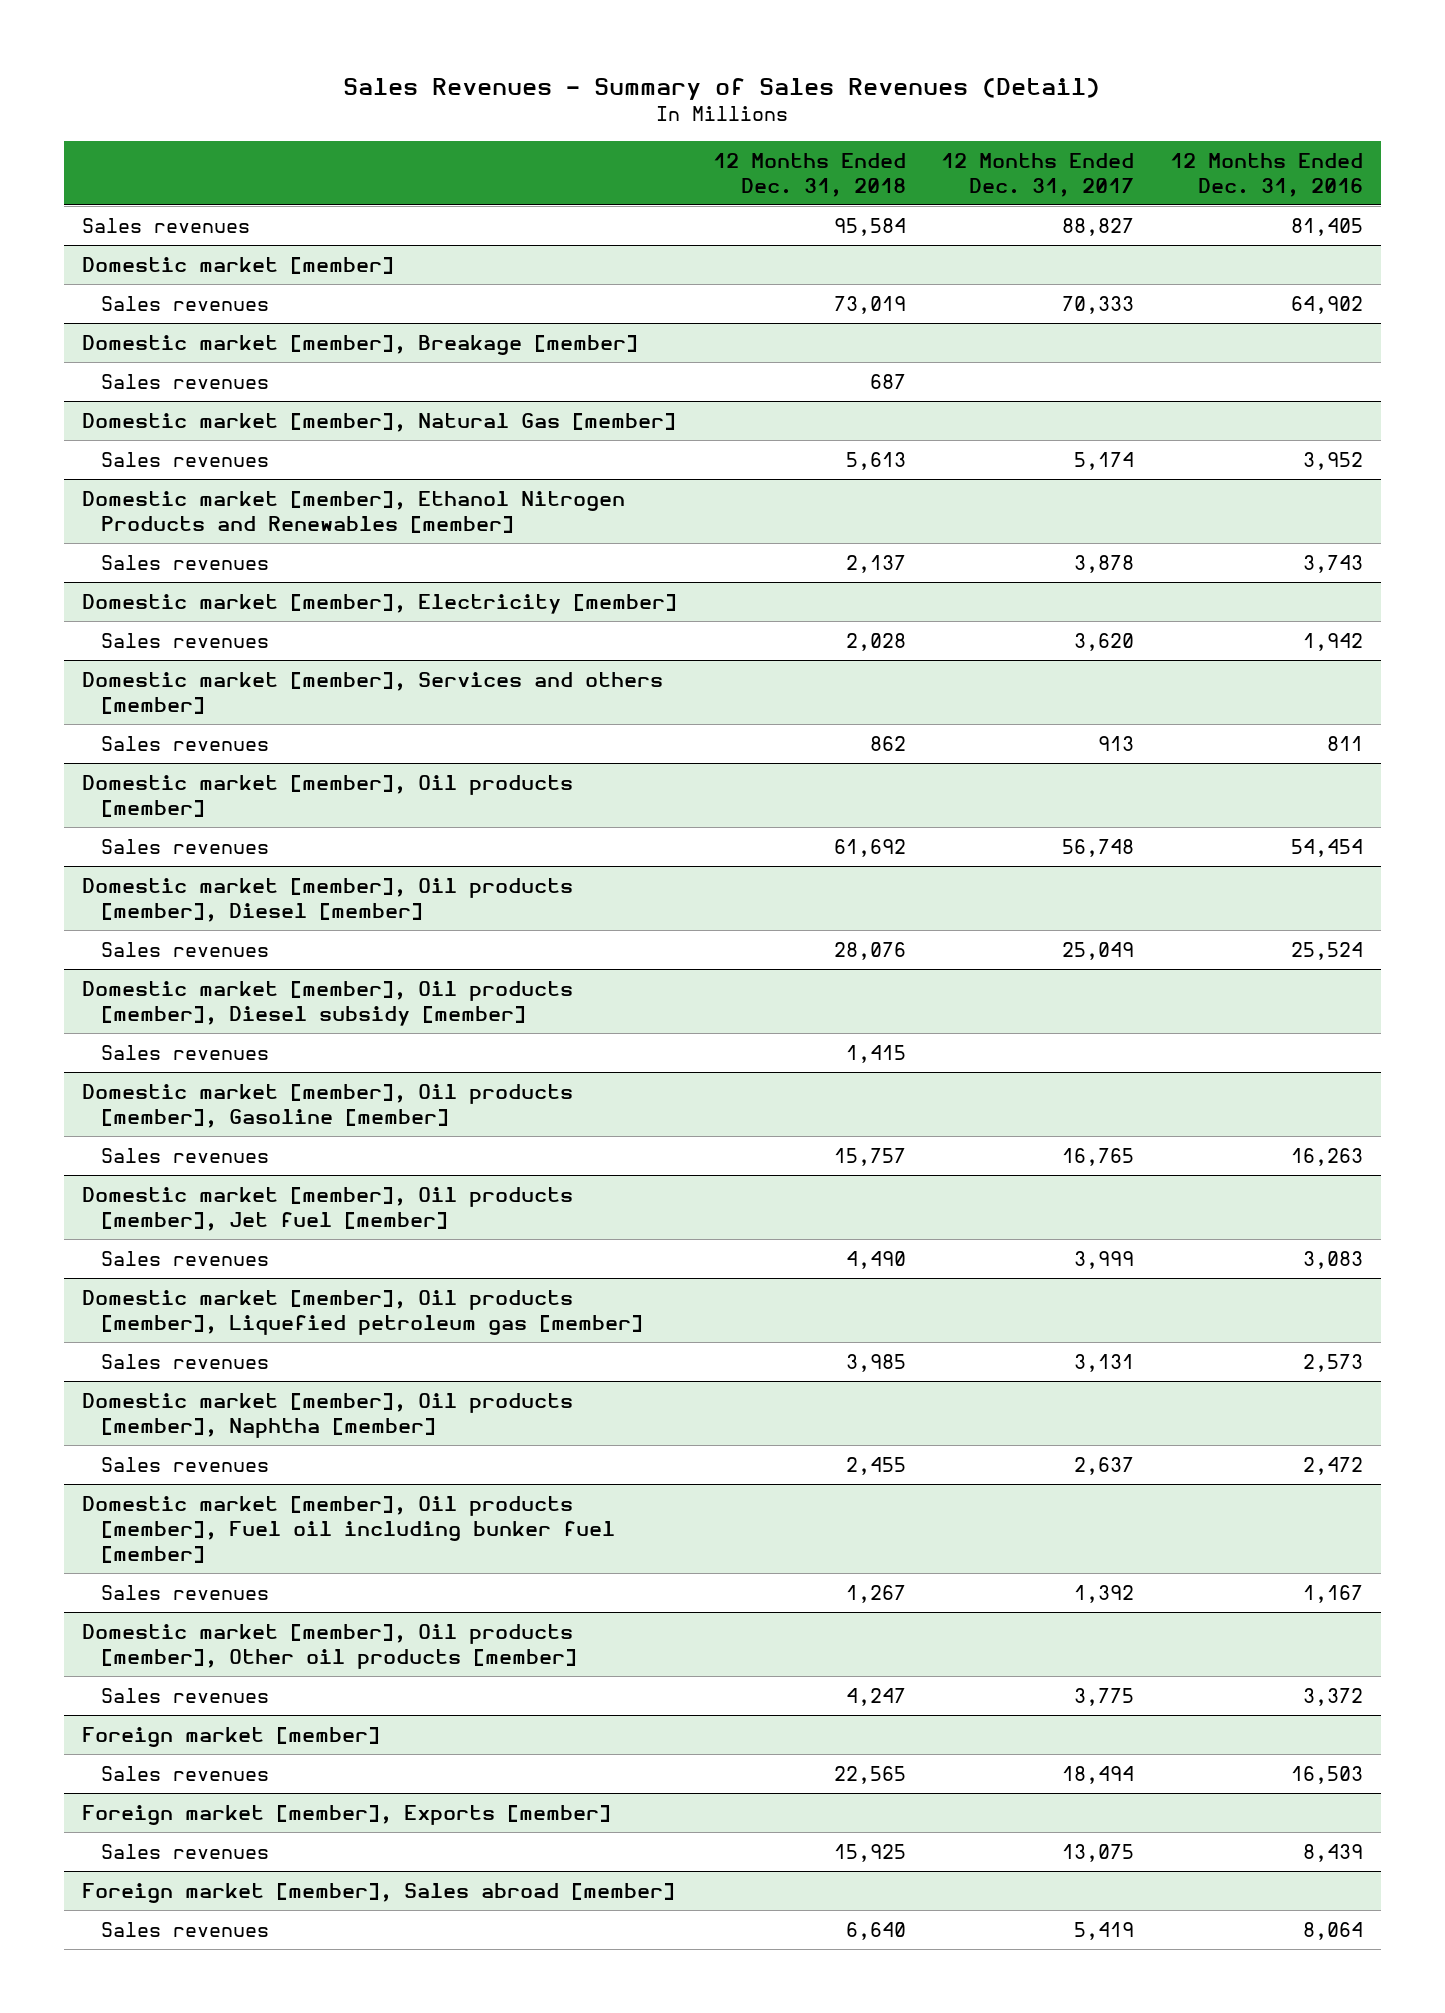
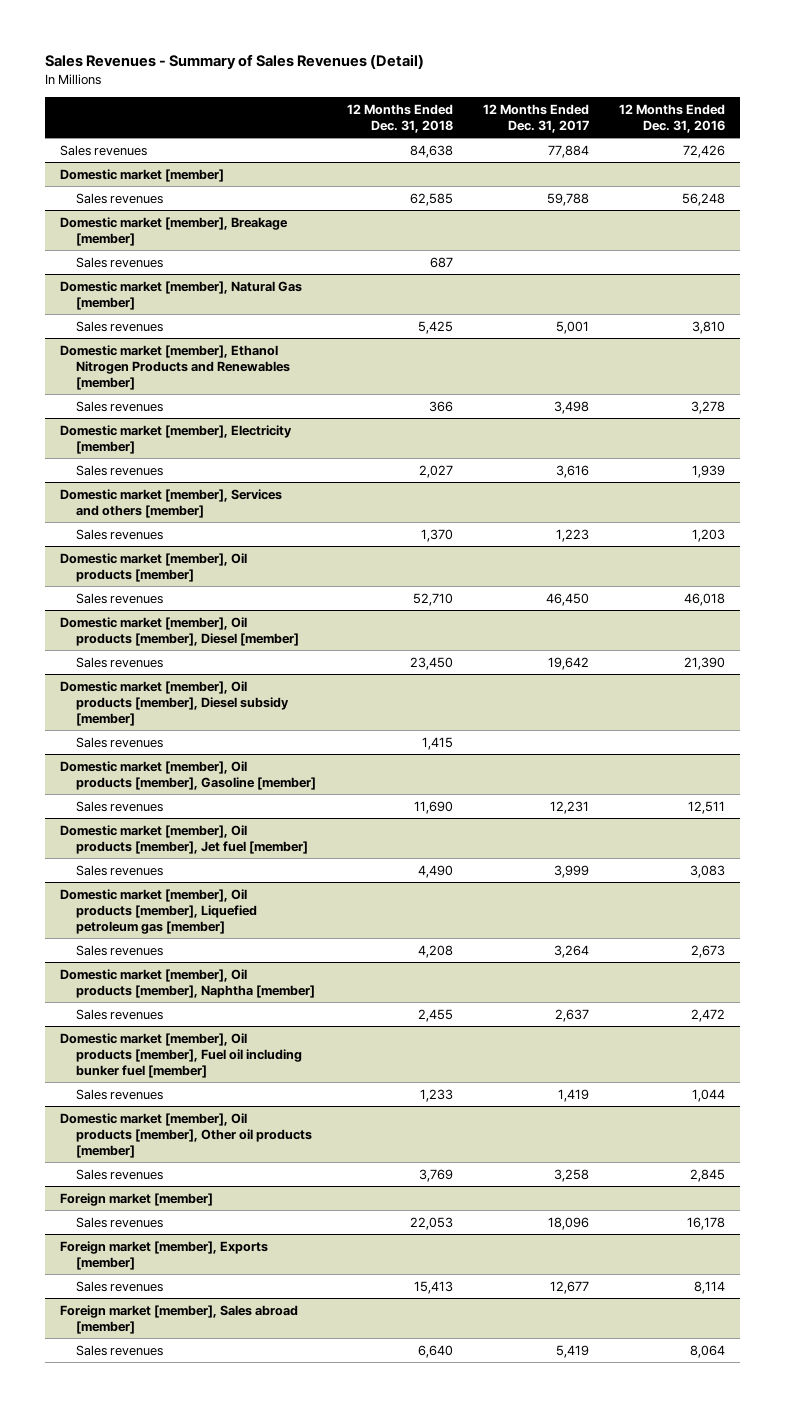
- Sales revenues | 95,584 | 88,827 | 81,405
+ Sales revenues | 84,638 | 77,884 | 72,426
@ Domestic market [member]
- Sales revenues | 73,019 | 70,333 | 64,902
+ Sales revenues | 62,585 | 59,788 | 56,248
@ Domestic market [member], Natural Gas [member]
- Sales revenues | 5,613 | 5,174 | 3,952
+ Sales revenues | 5,425 | 5,001 | 3,810
@ Domestic market [member], Ethanol Nitrogen Products and Renewables [member]
- Sales revenues | 2,137 | 3,878 | 3,743
+ Sales revenues | 366 | 3,498 | 3,278
@ Domestic market [member], Electricity [member]
- Sales revenues | 2,028 | 3,620 | 1,942
+ Sales revenues | 2,027 | 3,616 | 1,939
@ Domestic market [member], Services and others [member]
- Sales revenues | 862 | 913 | 811
+ Sales revenues | 1,370 | 1,223 | 1,203
@ Domestic market [member], Oil products [member]
- Sales revenues | 61,692 | 56,748 | 54,454
+ Sales revenues | 52,710 | 46,450 | 46,018
@ Domestic market [member], Oil products [member], Diesel [member]
- Sales revenues | 28,076 | 25,049 | 25,524
+ Sales revenues | 23,450 | 19,642 | 21,390
@ Domestic market [member], Oil products [member], Gasoline [member]
- Sales revenues | 15,757 | 16,765 | 16,263
+ Sales revenues | 11,690 | 12,231 | 12,511
@ Domestic market [member], Oil products [member], Liquefied petroleum gas [member]
- Sales revenues | 3,985 | 3,131 | 2,573
+ Sales revenues | 4,208 | 3,264 | 2,673
@ Domestic market [member], Oil products [member], Fuel oil including bunker fuel [member]
- Sales revenues | 1,267 | 1,392 | 1,167
+ Sales revenues | 1,233 | 1,419 | 1,044
@ Domestic market [member], Oil products [member], Other oil products [member]
- Sales revenues | 4,247 | 3,775 | 3,372
+ Sales revenues | 3,769 | 3,258 | 2,845
@ Foreign market [member]
- Sales revenues | 22,565 | 18,494 | 16,503
+ Sales revenues | 22,053 | 18,096 | 16,178
@ Foreign market [member], Exports [member]
- Sales revenues | 15,925 | 13,075 | 8,439
+ Sales revenues | 15,413 | 12,677 | 8,114

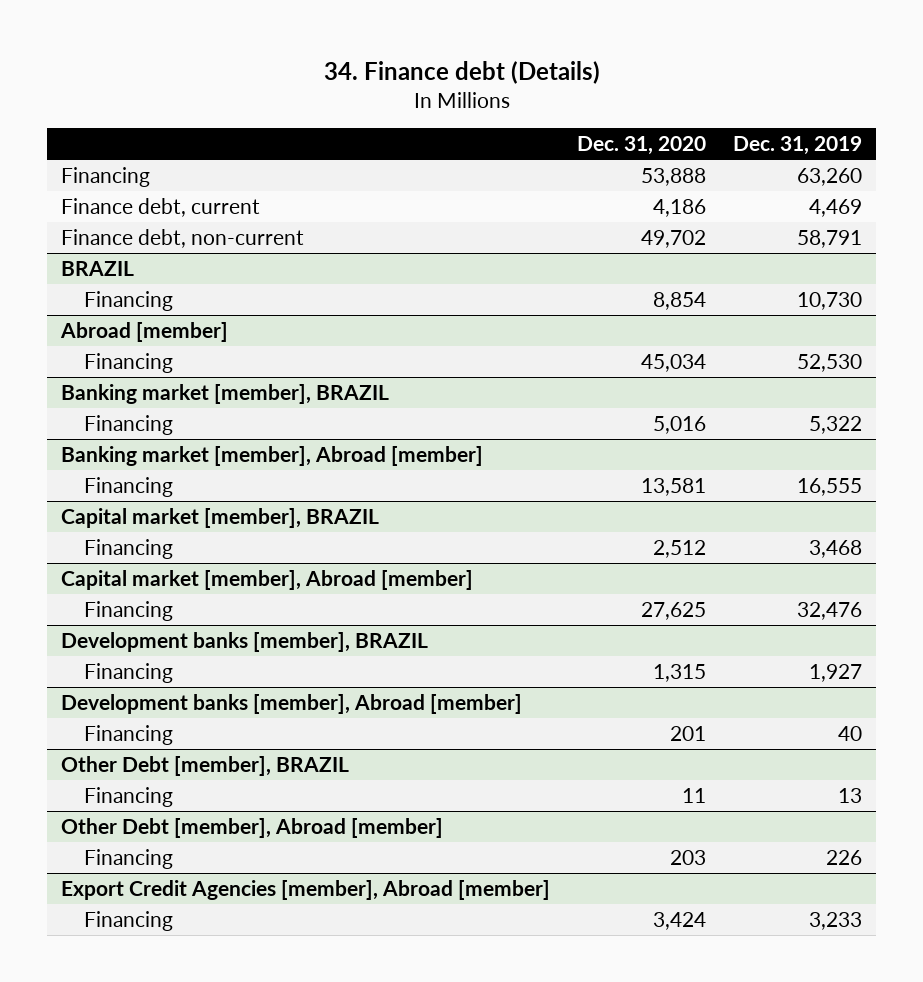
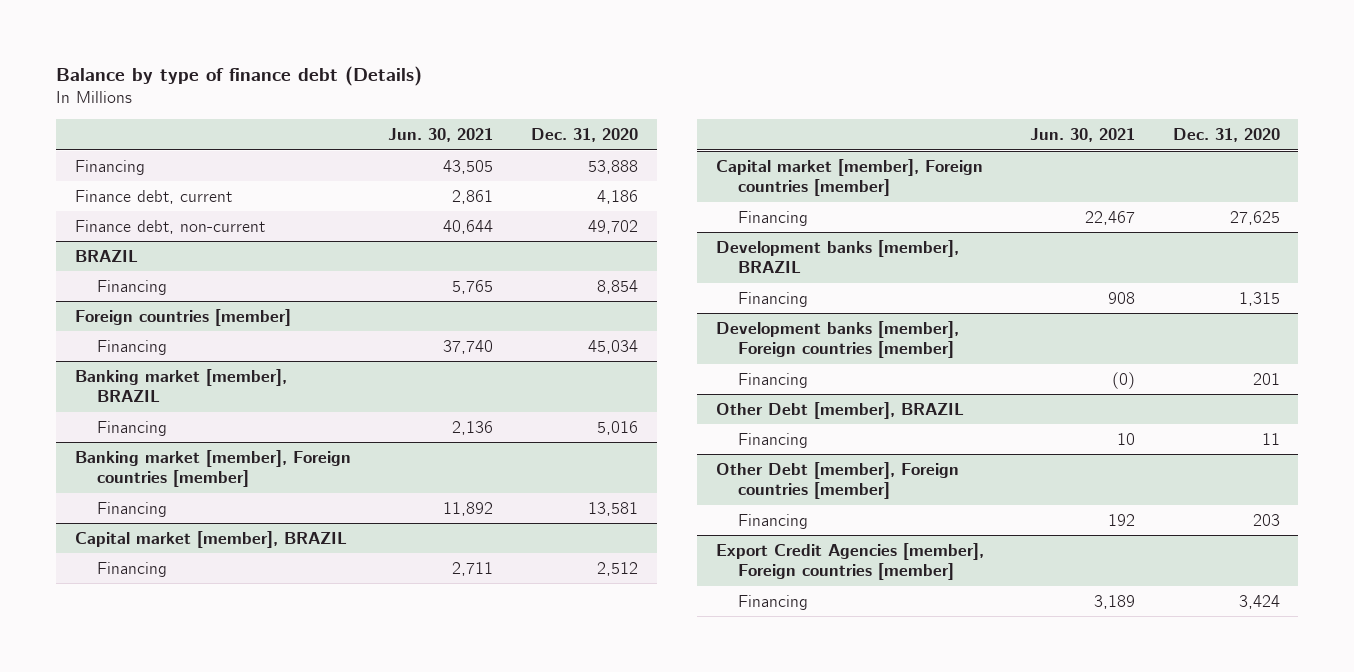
- 34. Finance debt (Details)
+ Balance by type of finance debt (Details)
- | Dec. 31, 2020 | Dec. 31, 2019
+ | Jun. 30, 2021 | Dec. 31, 2020
- Abroad [member]
+ Foreign countries [member]
- Banking market [member], Abroad [member]
+ Banking market [member], Foreign countries [member]
- Capital market [member], Abroad [member]
+ Capital market [member], Foreign countries [member]
- Development banks [member], Abroad [member]
+ Development banks [member], Foreign countries [member]
- Other Debt [member], Abroad [member]
+ Other Debt [member], Foreign countries [member]
- Export Credit Agencies [member], Abroad [member]
+ Export Credit Agencies [member], Foreign countries [member]

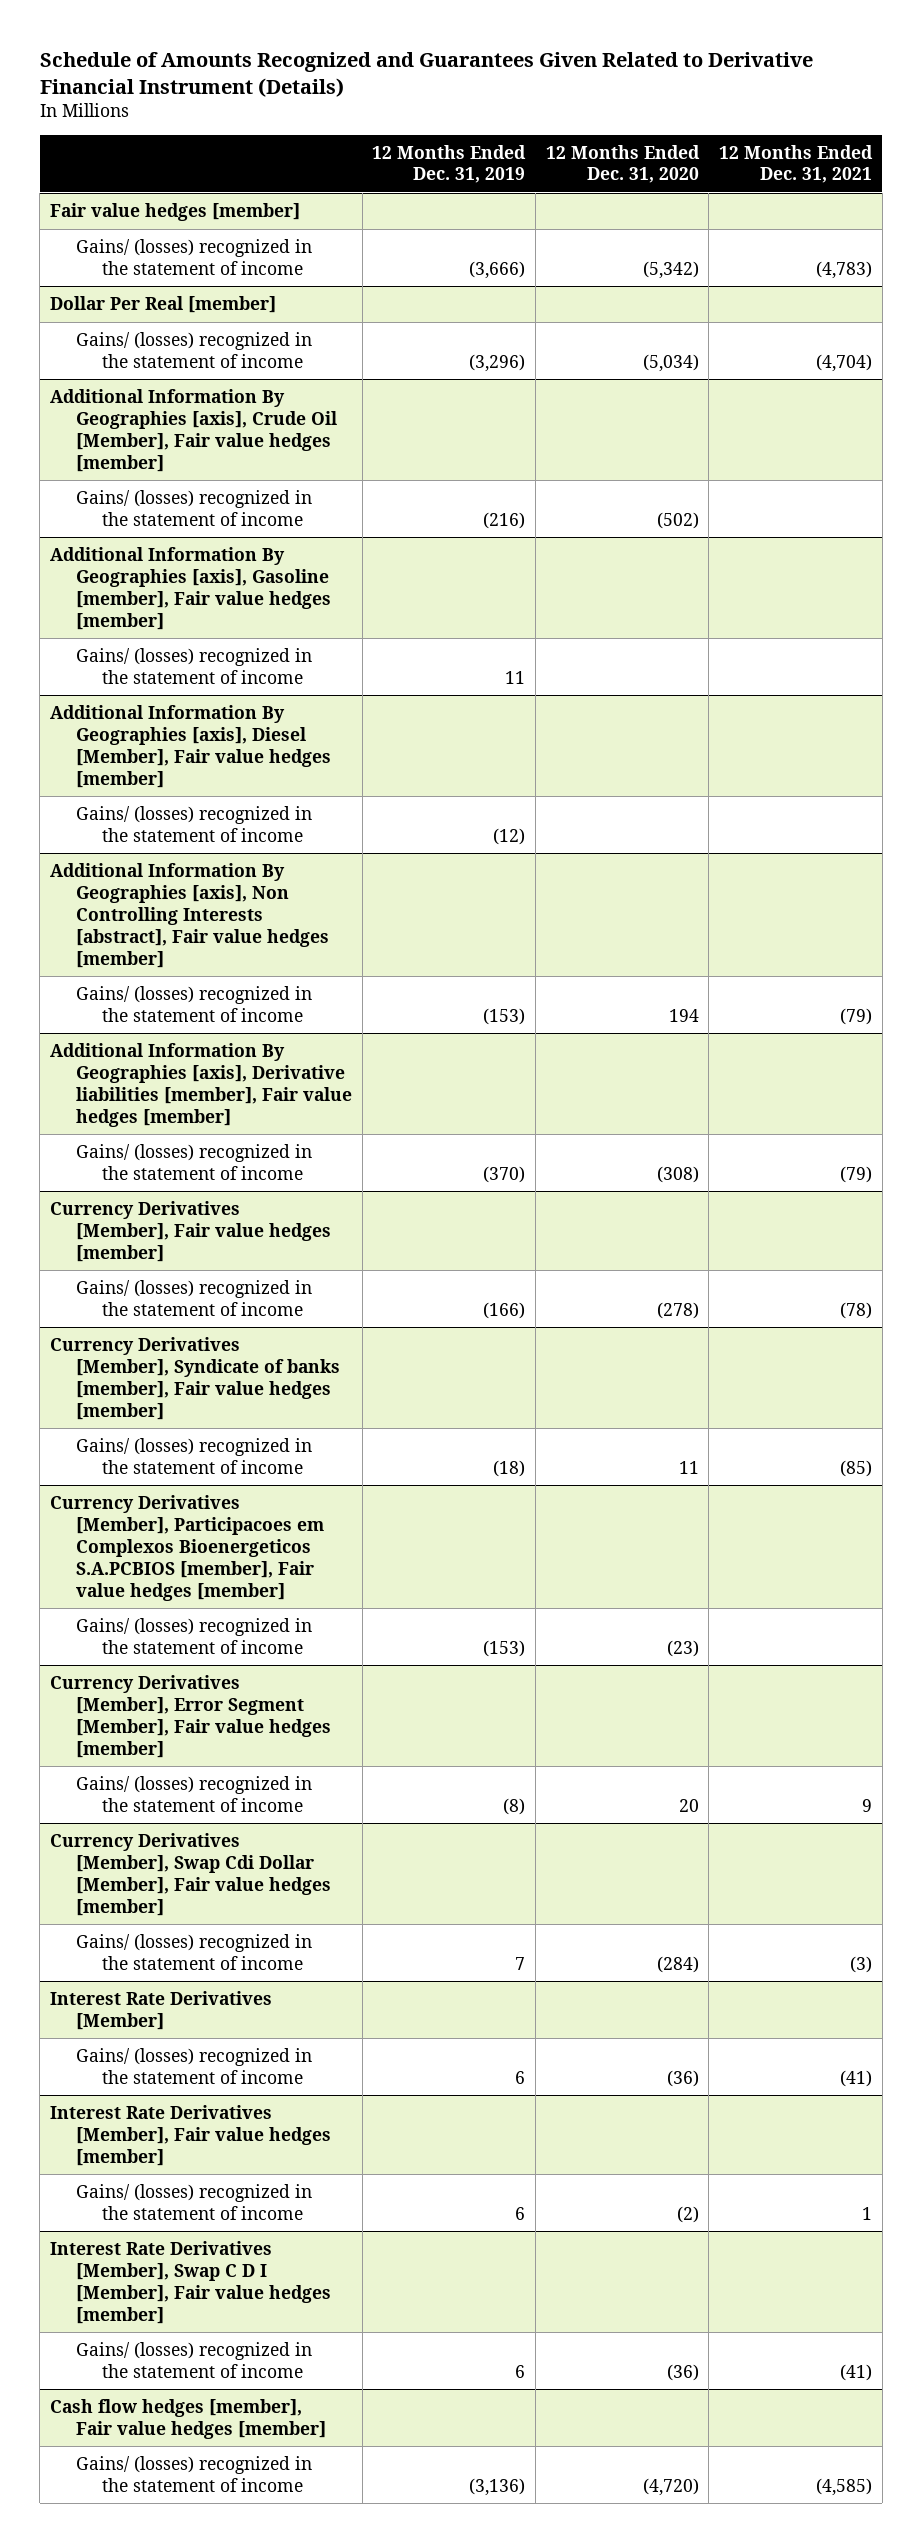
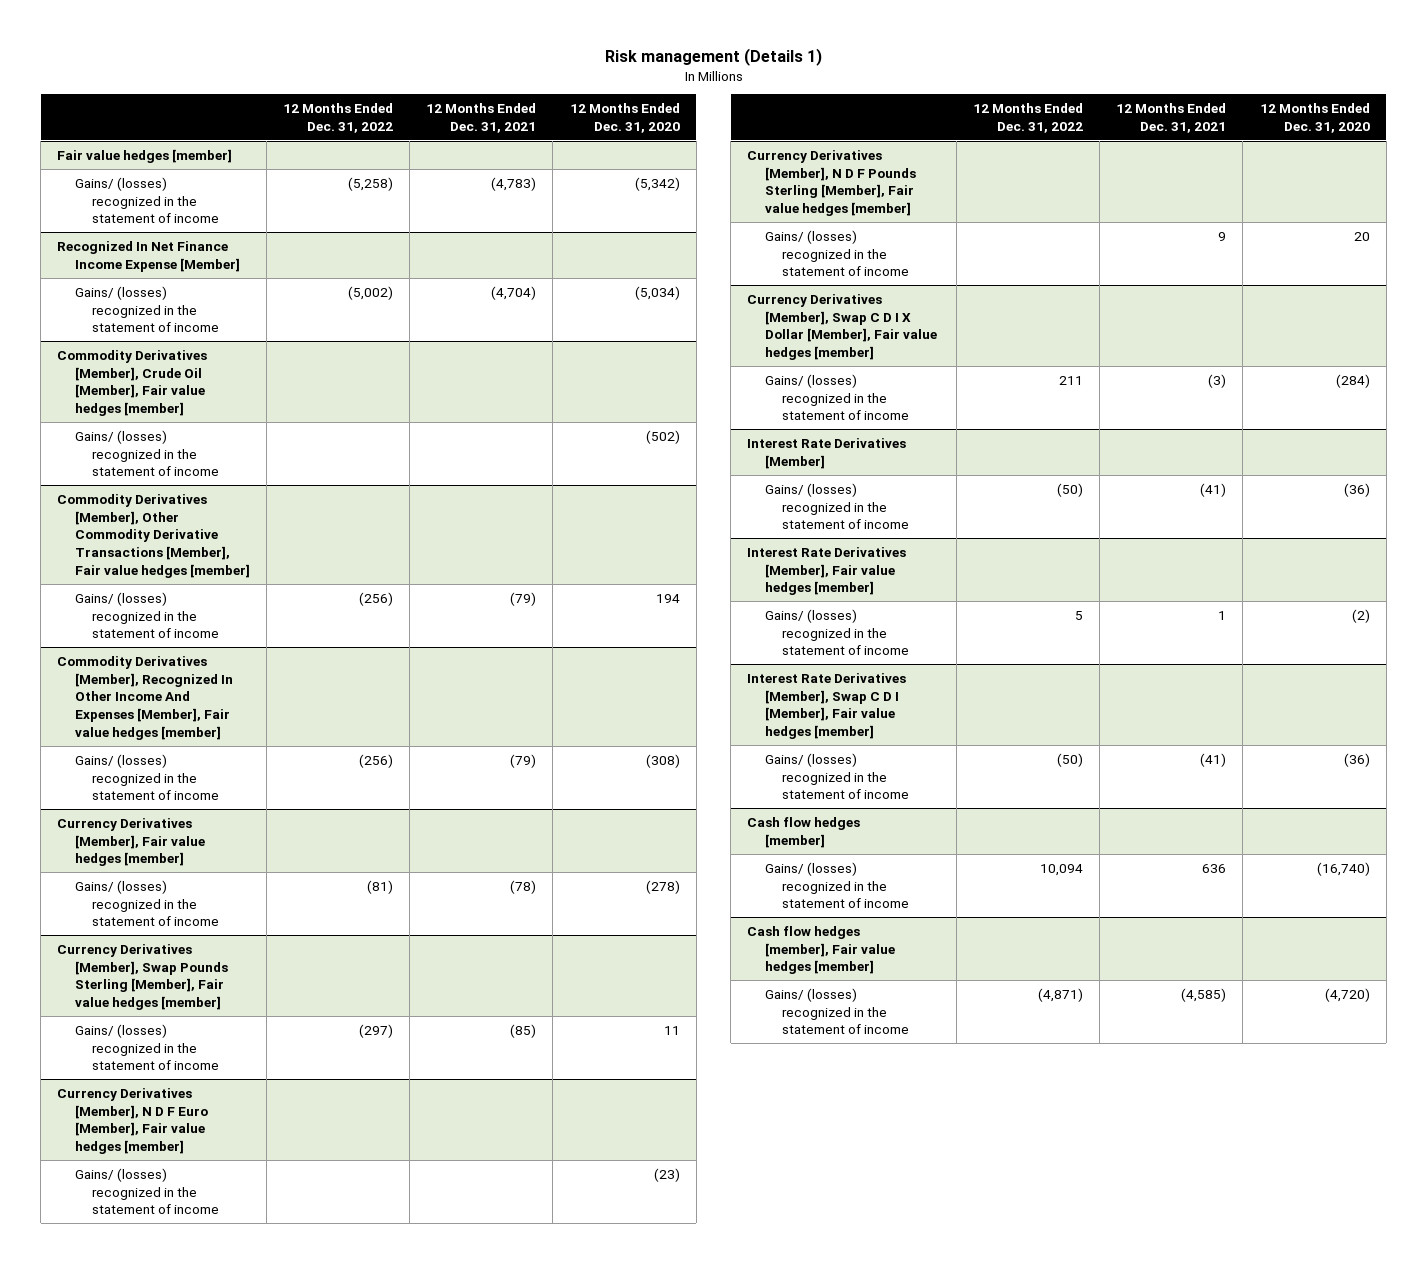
- Schedule of Amounts Recognized and Guarantees Given Related to Derivative Financial Instrument (Details)
+ Risk management (Details 1)
- | 12 Months Ended Dec. 31, 2019 | 12 Months Ended Dec. 31, 2020 | 12 Months Ended Dec. 31, 2021
+ | 12 Months Ended Dec. 31, 2022 | 12 Months Ended Dec. 31, 2021 | 12 Months Ended Dec. 31, 2020
- Dollar Per Real [member]
+ Recognized In Net Finance Income Expense [Member]
- Additional Information By Geographies [axis], Crude Oil [Member], Fair value hedges [member]
+ Commodity Derivatives [Member], Crude Oil [Member], Fair value hedges [member]
- Additional Information By Geographies [axis], Gasoline [member], Fair value hedges [member]
- Gains/ (losses) recognized in the statement of income | 11 | |
- Additional Information By Geographies [axis], Diesel [Member], Fair value hedges [member]
- Gains/ (losses) recognized in the statement of income | (12) | |
- Additional Information By Geographies [axis], Non Controlling Interests [abstract], Fair value hedges [member]
+ Commodity Derivatives [Member], Other Commodity Derivative Transactions [Member], Fair value hedges [member]
- Additional Information By Geographies [axis], Derivative liabilities [member], Fair value hedges [member]
+ Commodity Derivatives [Member], Recognized In Other Income And Expenses [Member], Fair value hedges [member]
- Currency Derivatives [Member], Syndicate of banks [member], Fair value hedges [member]
+ Currency Derivatives [Member], Swap Pounds Sterling [Member], Fair value hedges [member]
- Currency Derivatives [Member], Participacoes em Complexos Bioenergeticos S.A.PCBIOS [member], Fair value hedges [member]
+ Currency Derivatives [Member], N D F Euro [Member], Fair value hedges [member]
- Currency Derivatives [Member], Error Segment [Member], Fair value hedges [member]
+ Currency Derivatives [Member], N D F Pounds Sterling [Member], Fair value hedges [member]
- Currency Derivatives [Member], Swap Cdi Dollar [Member], Fair value hedges [member]
+ Currency Derivatives [Member], Swap C D I X Dollar [Member], Fair value hedges [member]
+ Cash flow hedges [member]
+ Gains/ (losses) recognized in the statement of income | 10,094 | 636 | (16,740)

